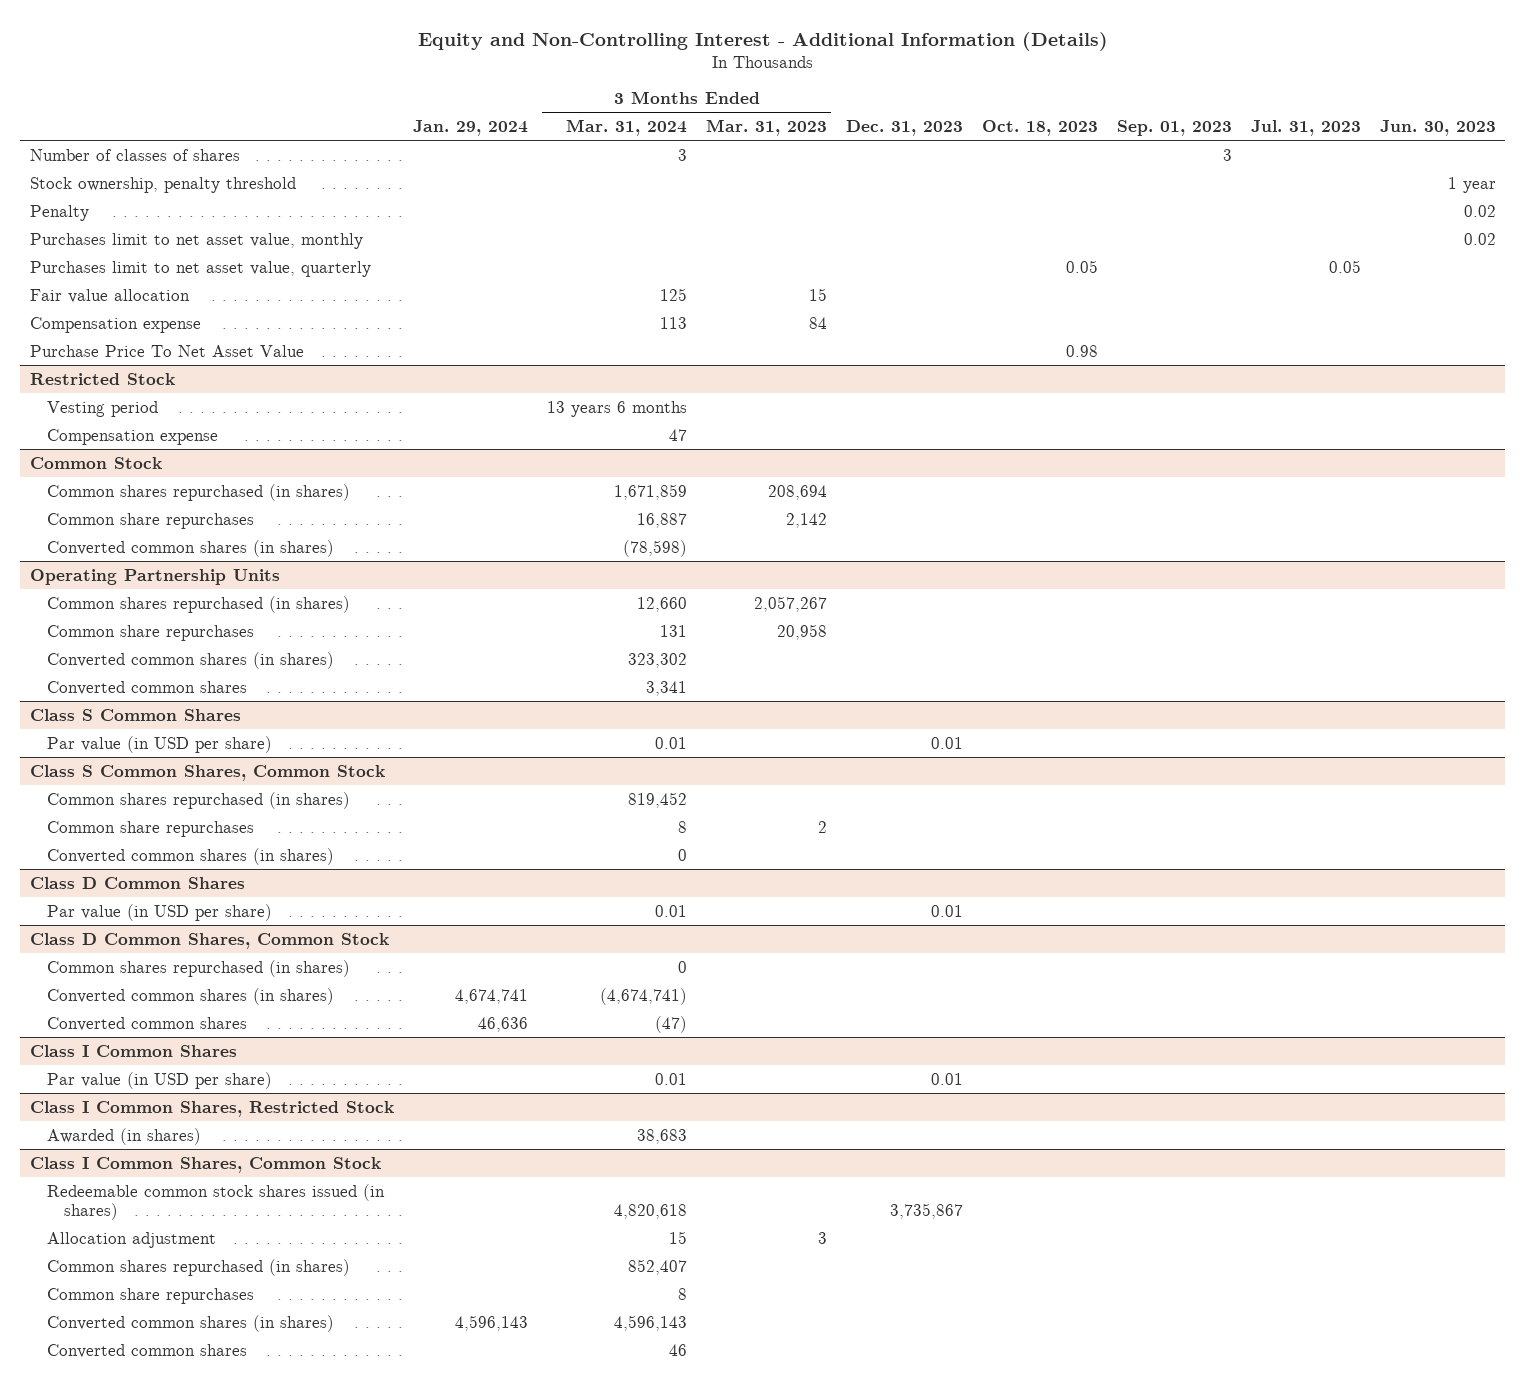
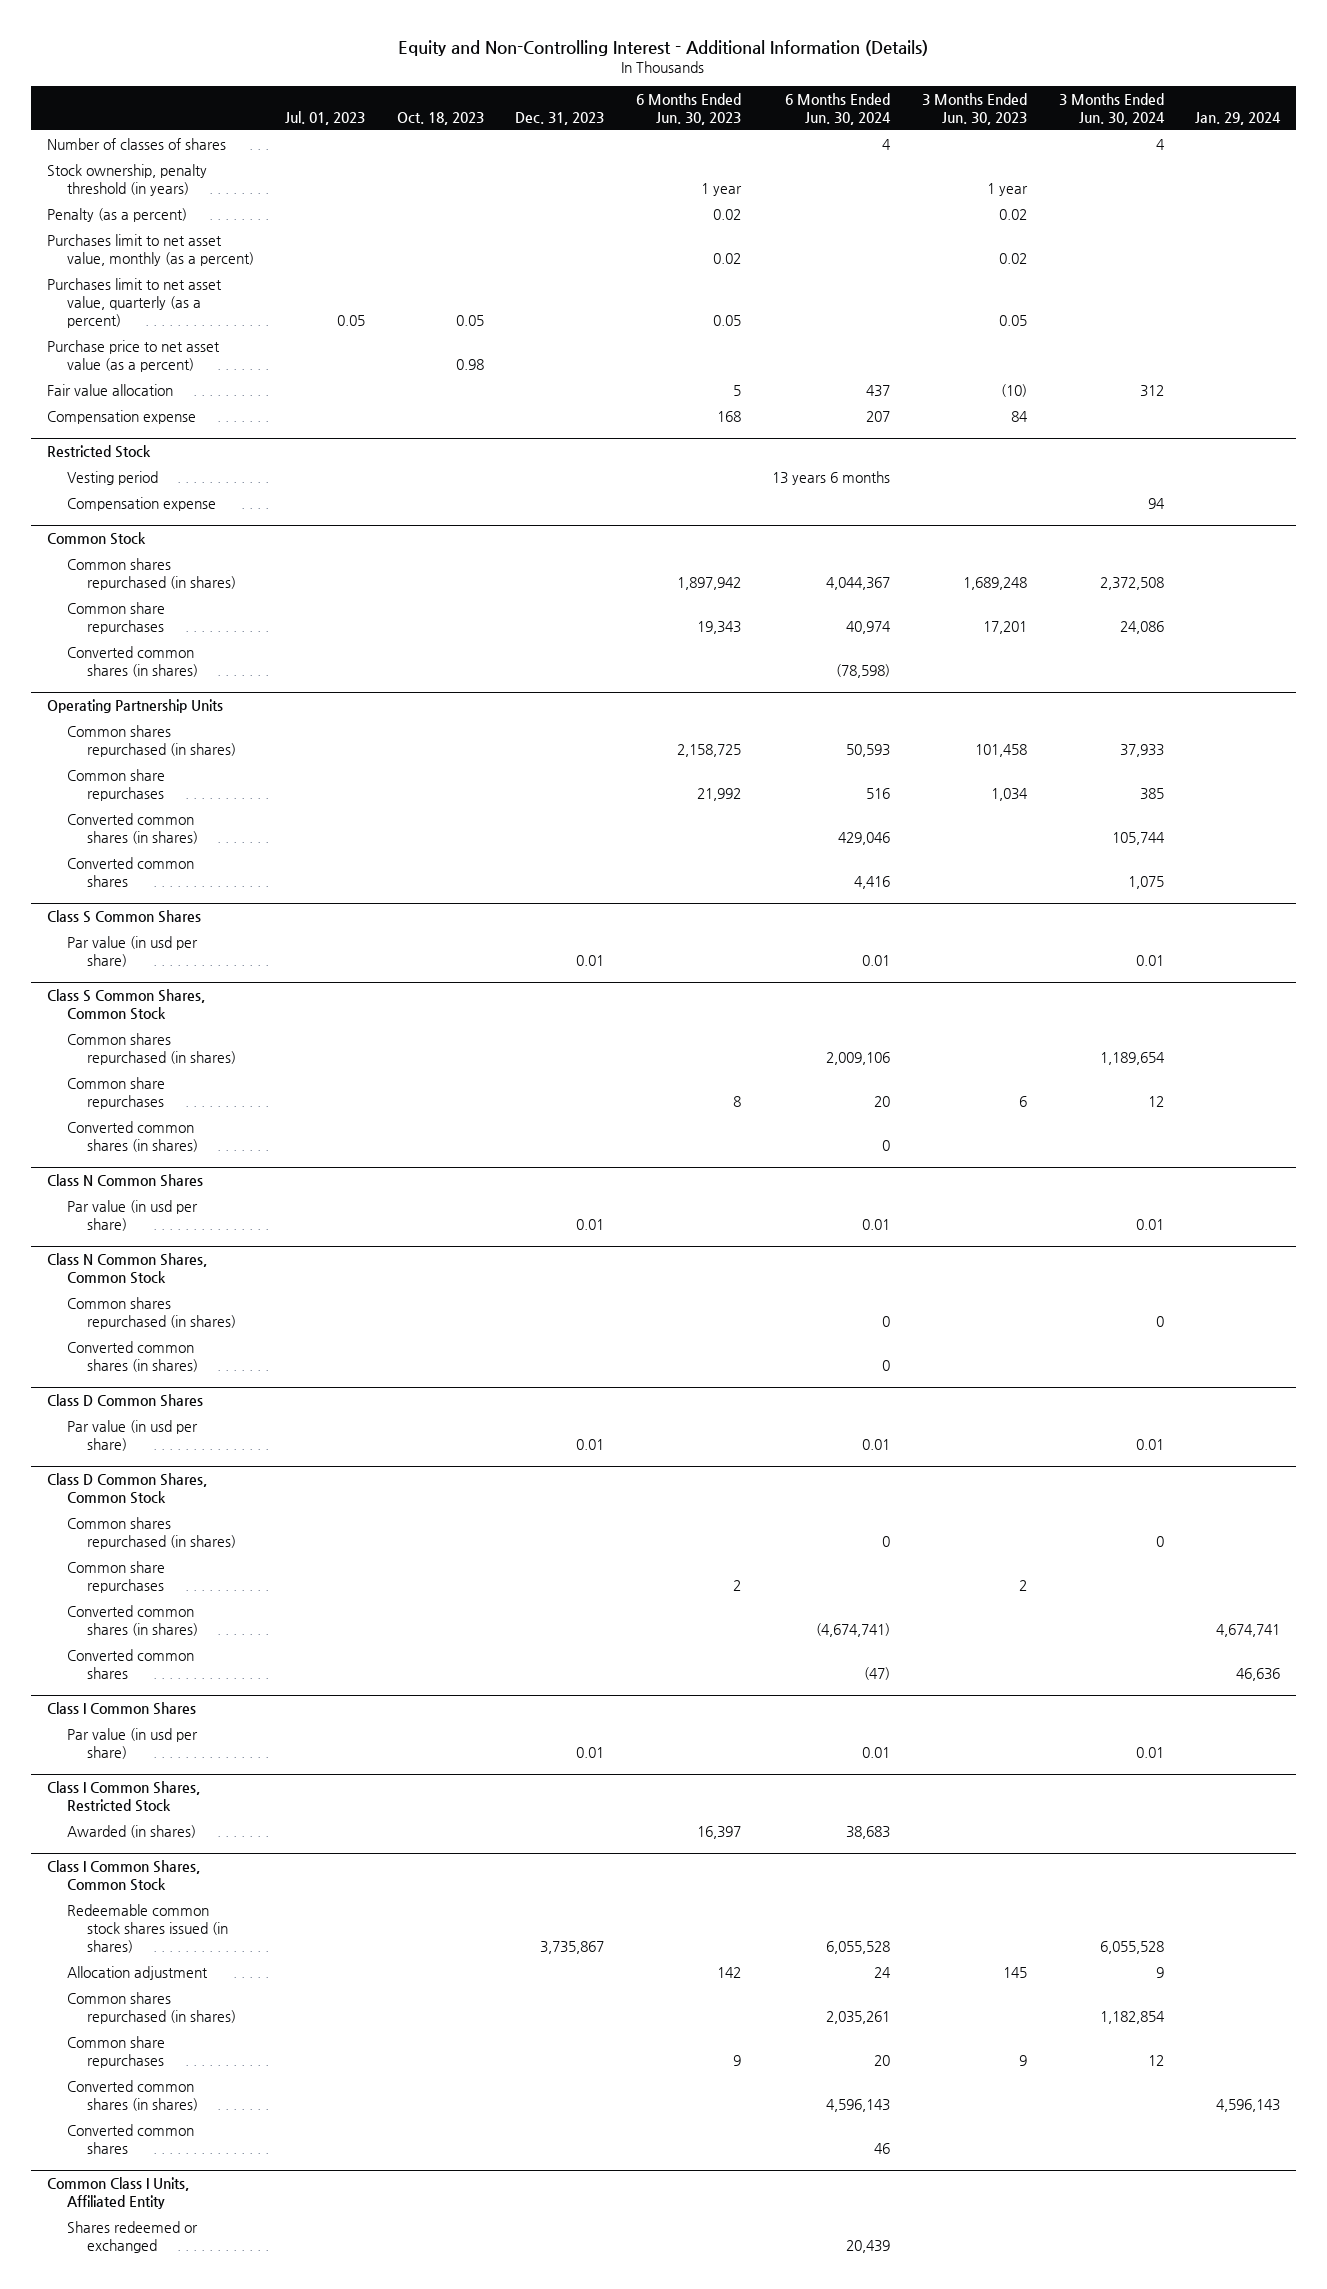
- | Jan. 29, 2024 | 3 Months Ended Mar. 31, 2024 | 3 Months Ended Mar. 31, 2023 | Dec. 31, 2023 | Oct. 18, 2023 | Sep. 01, 2023 | Jul. 31, 2023 | Jun. 30, 2023
+ | Jul. 01, 2023 | Oct. 18, 2023 | Dec. 31, 2023 | 6 Months Ended Jun. 30, 2023 | 6 Months Ended Jun. 30, 2024 | 3 Months Ended Jun. 30, 2023 | 3 Months Ended Jun. 30, 2024 | Jan. 29, 2024
- Stock ownership, penalty threshold | | | | | | | | 1 year
- Penalty | | | | | | | | 0.02
- Purchases limit to net asset value, monthly | | | | | | | | 0.02
- Purchases limit to net asset value, quarterly | | | | | 0.05 | | 0.05 |
+ Stock ownership, penalty threshold (in years) | | | | 1 year | | 1 year | |
+ Penalty (as a percent) | | | | 0.02 | | 0.02 | |
+ Purchases limit to net asset value, monthly (as a percent) | | | | 0.02 | | 0.02 | |
+ Purchases limit to net asset value, quarterly (as a percent) | 0.05 | 0.05 | | 0.05 | | 0.05 | |
+ Purchase price to net asset value (as a percent) | | 0.98 | | | | | |
- Purchase Price To Net Asset Value | | | | | 0.98 | | |
@ Class S Common Shares
- Par value (in USD per share) | | 0.01 | | 0.01 | | | |
+ Par value (in usd per share) | | | 0.01 | | 0.01 | | 0.01 |
+ Class N Common Shares
+ Par value (in usd per share) | | | 0.01 | | 0.01 | | 0.01 |
+ Class N Common Shares, Common Stock
+ Common shares repurchased (in shares) | | | | | 0 | | 0 |
+ Converted common shares (in shares) | | | | | 0 | | |
@ Class D Common Shares
- Par value (in USD per share) | | 0.01 | | 0.01 | | | |
+ Par value (in usd per share) | | | 0.01 | | 0.01 | | 0.01 |
@ Class D Common Shares, Common Stock
+ Common share repurchases | | | | 2 | | 2 | |
@ Class I Common Shares
- Par value (in USD per share) | | 0.01 | | 0.01 | | | |
+ Par value (in usd per share) | | | 0.01 | | 0.01 | | 0.01 |
+ Common Class I Units, Affiliated Entity
+ Shares redeemed or exchanged | | | | | 20,439 | | |

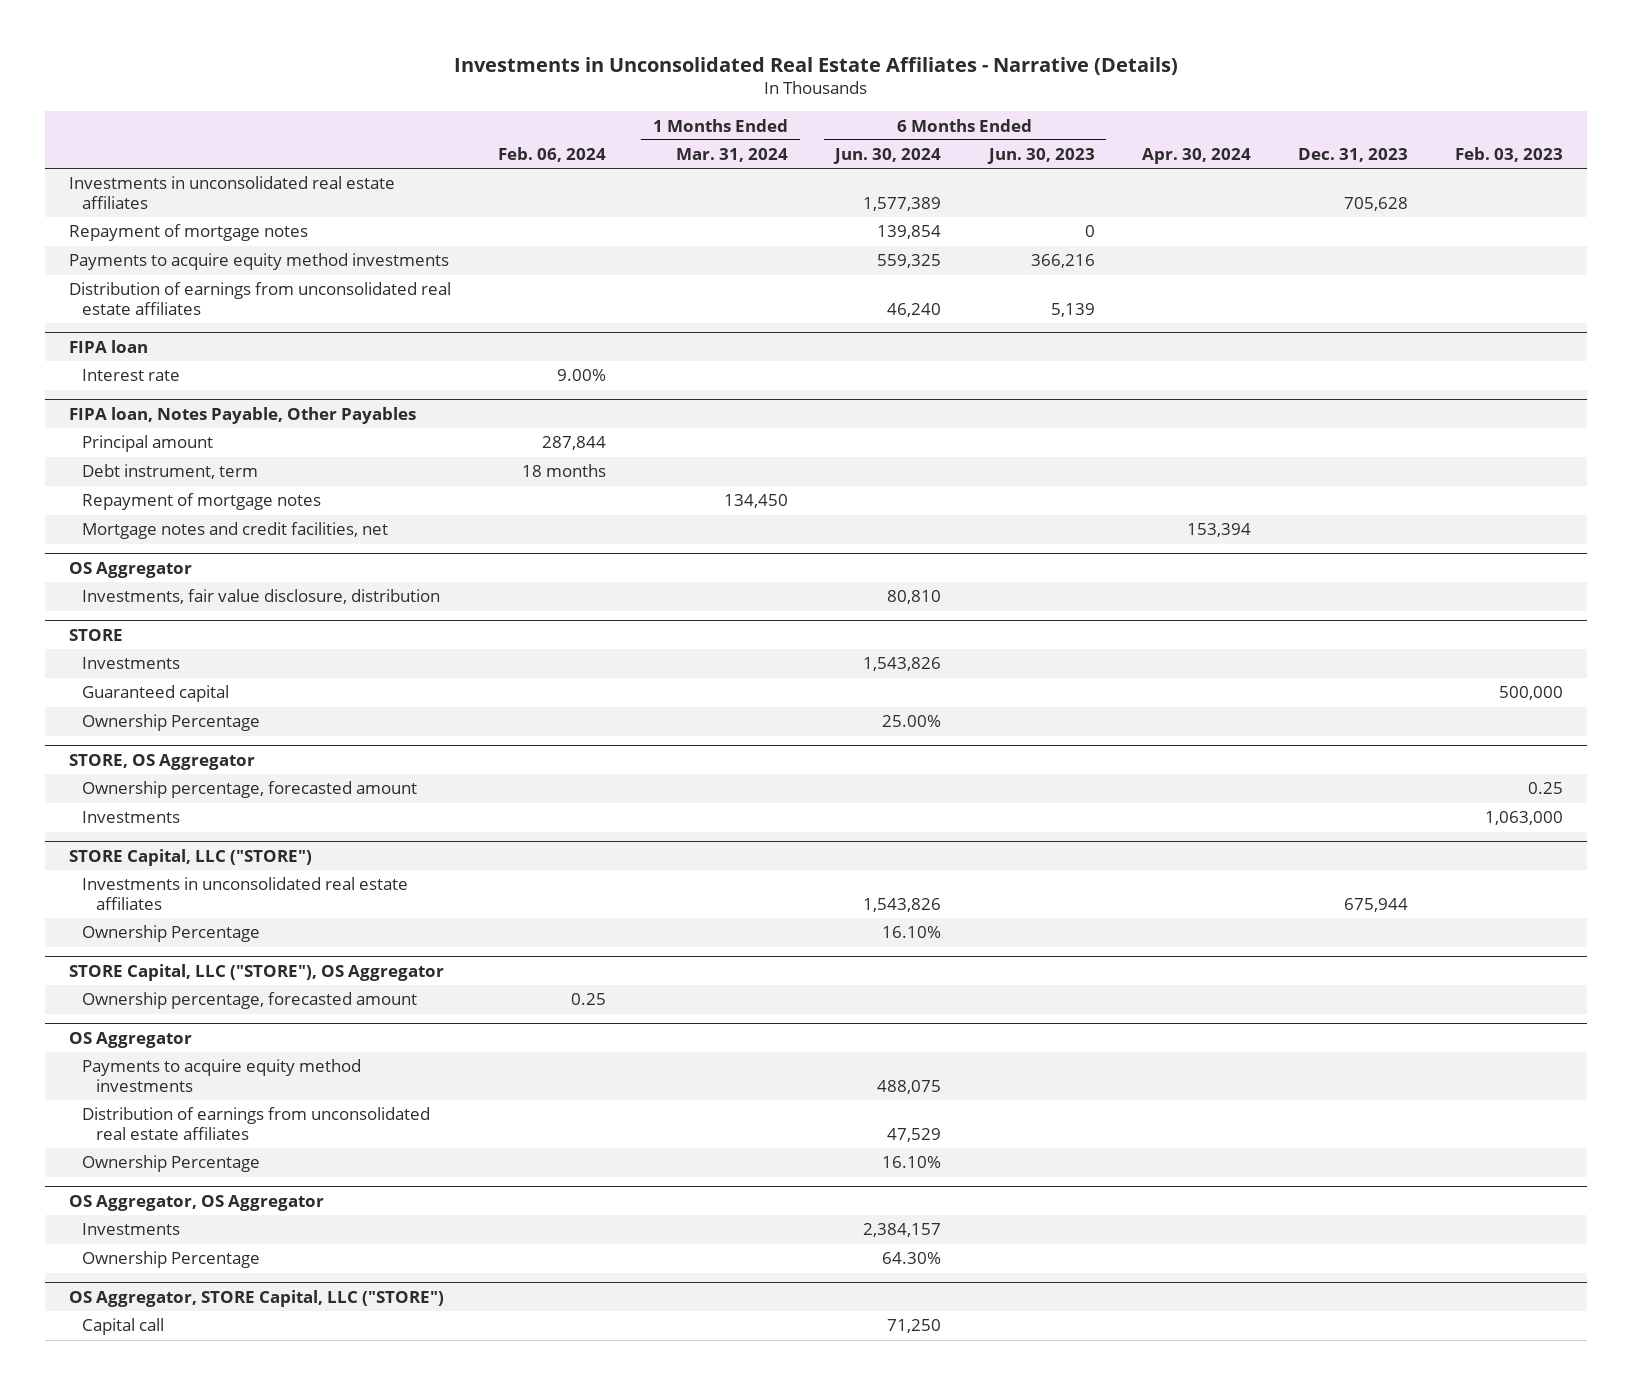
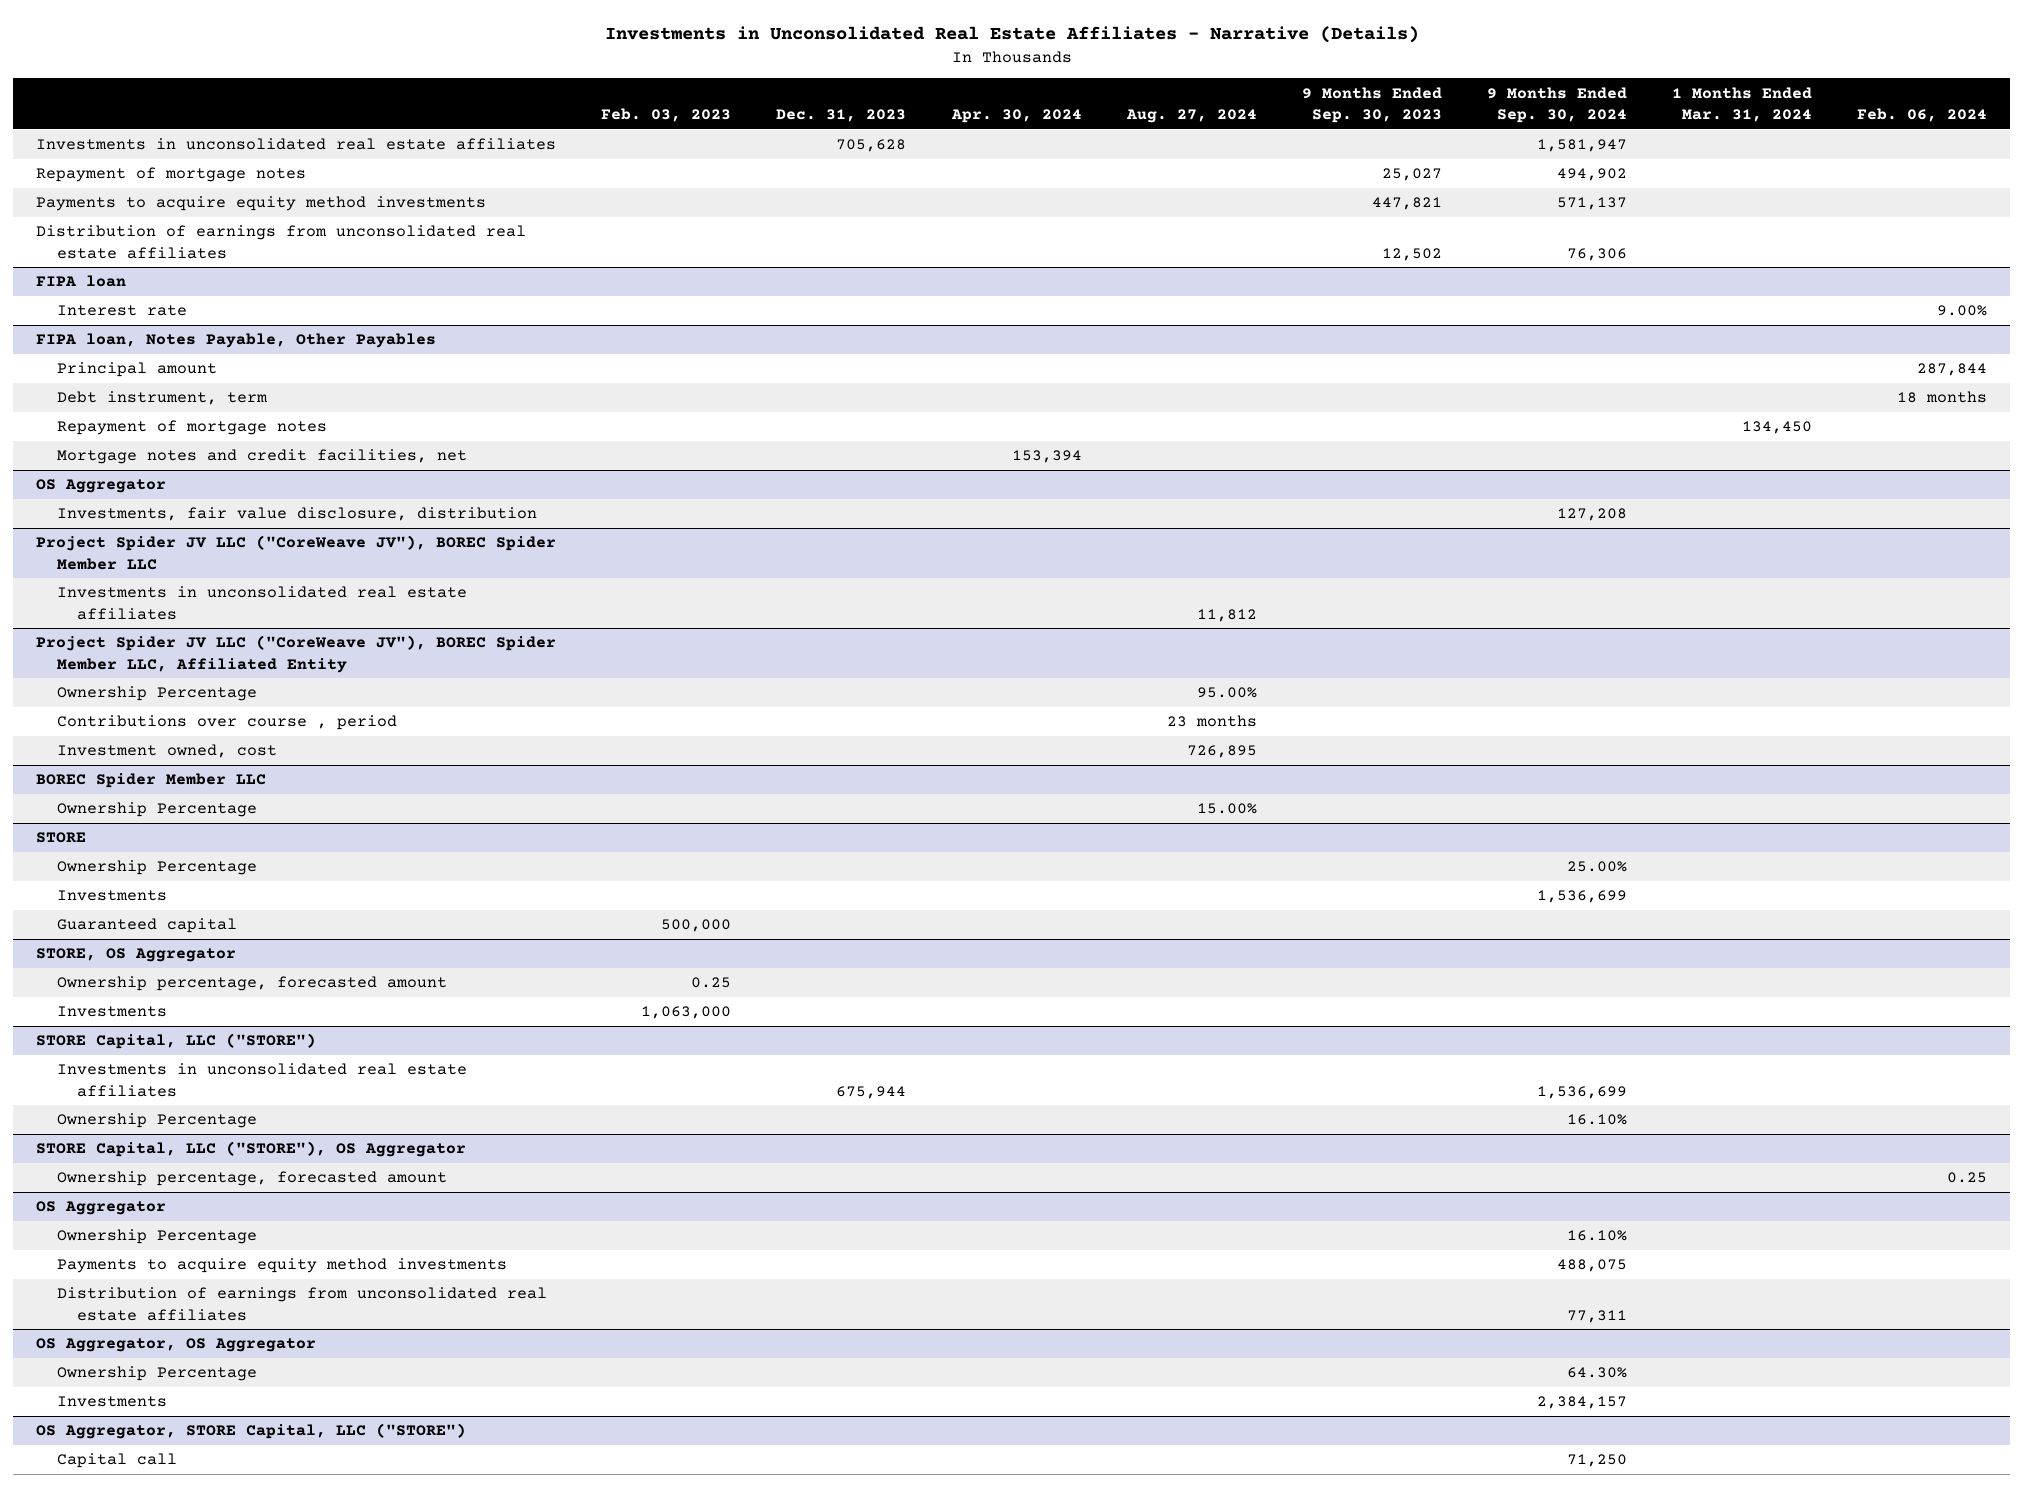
- | Feb. 06, 2024 | 1 Months Ended Mar. 31, 2024 | 6 Months Ended Jun. 30, 2024 | 6 Months Ended Jun. 30, 2023 | Apr. 30, 2024 | Dec. 31, 2023 | Feb. 03, 2023
+ | Feb. 03, 2023 | Dec. 31, 2023 | Apr. 30, 2024 | Aug. 27, 2024 | 9 Months Ended Sep. 30, 2023 | 9 Months Ended Sep. 30, 2024 | 1 Months Ended Mar. 31, 2024 | Feb. 06, 2024
+ Project Spider JV LLC ("CoreWeave JV"), BOREC Spider Member LLC
+ Investments in unconsolidated real estate affiliates | | | | 11,812 | | | |
+ Project Spider JV LLC ("CoreWeave JV"), BOREC Spider Member LLC, Affiliated Entity
+ Ownership Percentage | | | | 95.00% | | | |
+ Contributions over course , period | | | | 23 months | | | |
+ Investment owned, cost | | | | 726,895 | | | |
+ BOREC Spider Member LLC
+ Ownership Percentage | | | | 15.00% | | | |
@ STORE
moved up: Ownership Percentage | | | | | | 25.00% | |
@ OS Aggregator
moved up: Ownership Percentage | | | | | | 16.10% | |
@ OS Aggregator, OS Aggregator
moved down: Investments | | | | | | 2,384,157 | |

